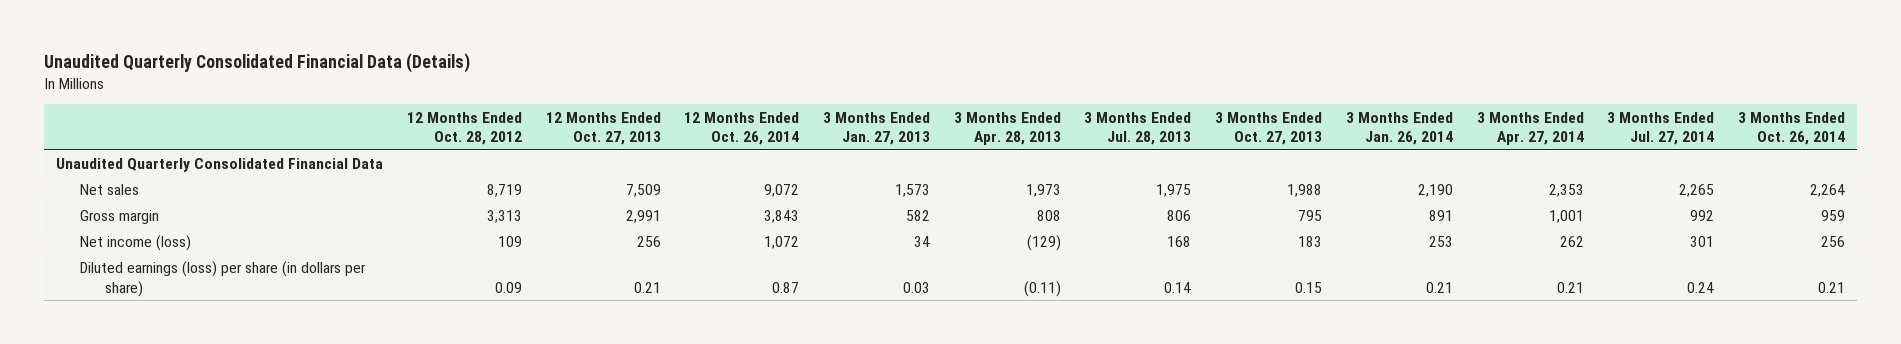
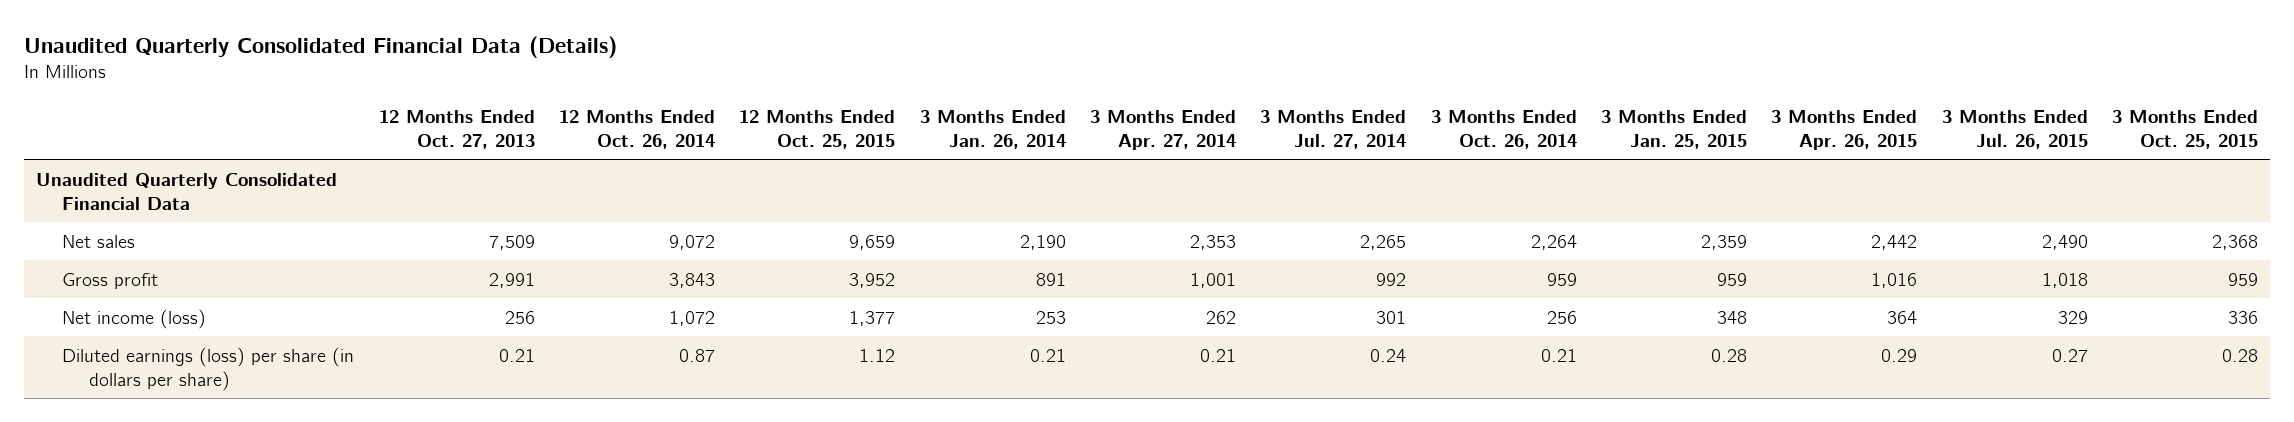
- | 12 Months Ended Oct. 28, 2012 | 12 Months Ended Oct. 27, 2013 | 12 Months Ended Oct. 26, 2014 | 3 Months Ended Jan. 27, 2013 | 3 Months Ended Apr. 28, 2013 | 3 Months Ended Jul. 28, 2013 | 3 Months Ended Oct. 27, 2013 | 3 Months Ended Jan. 26, 2014 | 3 Months Ended Apr. 27, 2014 | 3 Months Ended Jul. 27, 2014 | 3 Months Ended Oct. 26, 2014
+ | 12 Months Ended Oct. 27, 2013 | 12 Months Ended Oct. 26, 2014 | 12 Months Ended Oct. 25, 2015 | 3 Months Ended Jan. 26, 2014 | 3 Months Ended Apr. 27, 2014 | 3 Months Ended Jul. 27, 2014 | 3 Months Ended Oct. 26, 2014 | 3 Months Ended Jan. 25, 2015 | 3 Months Ended Apr. 26, 2015 | 3 Months Ended Jul. 26, 2015 | 3 Months Ended Oct. 25, 2015
- Gross margin | 3,313 | 2,991 | 3,843 | 582 | 808 | 806 | 795 | 891 | 1,001 | 992 | 959
+ Gross profit | 2,991 | 3,843 | 3,952 | 891 | 1,001 | 992 | 959 | 959 | 1,016 | 1,018 | 959

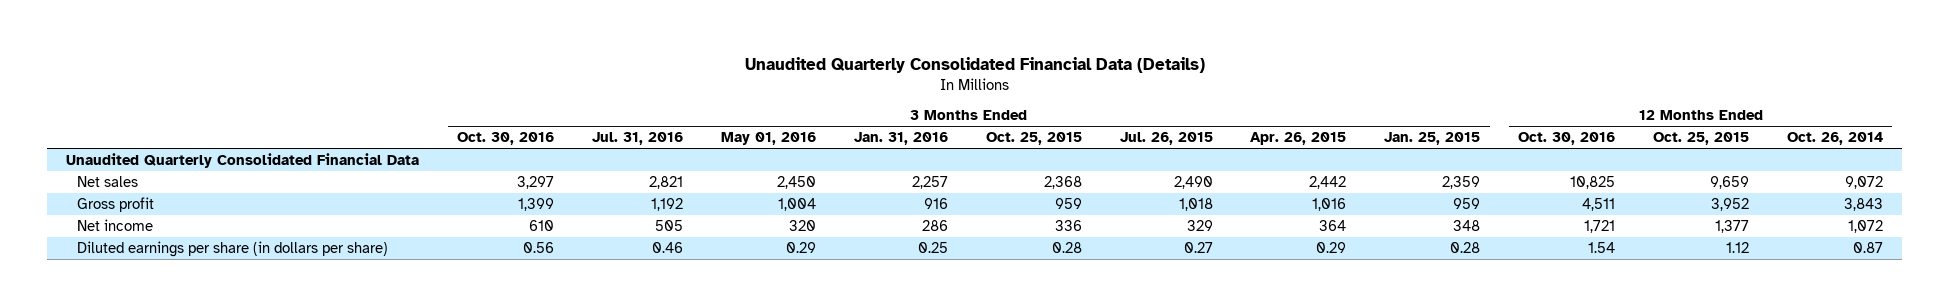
- | 12 Months Ended Oct. 27, 2013 | 12 Months Ended Oct. 26, 2014 | 12 Months Ended Oct. 25, 2015 | 3 Months Ended Jan. 26, 2014 | 3 Months Ended Apr. 27, 2014 | 3 Months Ended Jul. 27, 2014 | 3 Months Ended Oct. 26, 2014 | 3 Months Ended Jan. 25, 2015 | 3 Months Ended Apr. 26, 2015 | 3 Months Ended Jul. 26, 2015 | 3 Months Ended Oct. 25, 2015
+ | 3 Months Ended Oct. 30, 2016 | 3 Months Ended Jul. 31, 2016 | 3 Months Ended May 01, 2016 | 3 Months Ended Jan. 31, 2016 | 3 Months Ended Oct. 25, 2015 | 3 Months Ended Jul. 26, 2015 | 3 Months Ended Apr. 26, 2015 | 3 Months Ended Jan. 25, 2015 | 12 Months Ended Oct. 30, 2016 | 12 Months Ended Oct. 25, 2015 | 12 Months Ended Oct. 26, 2014
- Net income (loss) | 256 | 1,072 | 1,377 | 253 | 262 | 301 | 256 | 348 | 364 | 329 | 336
- Diluted earnings (loss) per share (in dollars per share) | 0.21 | 0.87 | 1.12 | 0.21 | 0.21 | 0.24 | 0.21 | 0.28 | 0.29 | 0.27 | 0.28
+ Net income | 610 | 505 | 320 | 286 | 336 | 329 | 364 | 348 | 1,721 | 1,377 | 1,072
+ Diluted earnings per share (in dollars per share) | 0.56 | 0.46 | 0.29 | 0.25 | 0.28 | 0.27 | 0.29 | 0.28 | 1.54 | 1.12 | 0.87

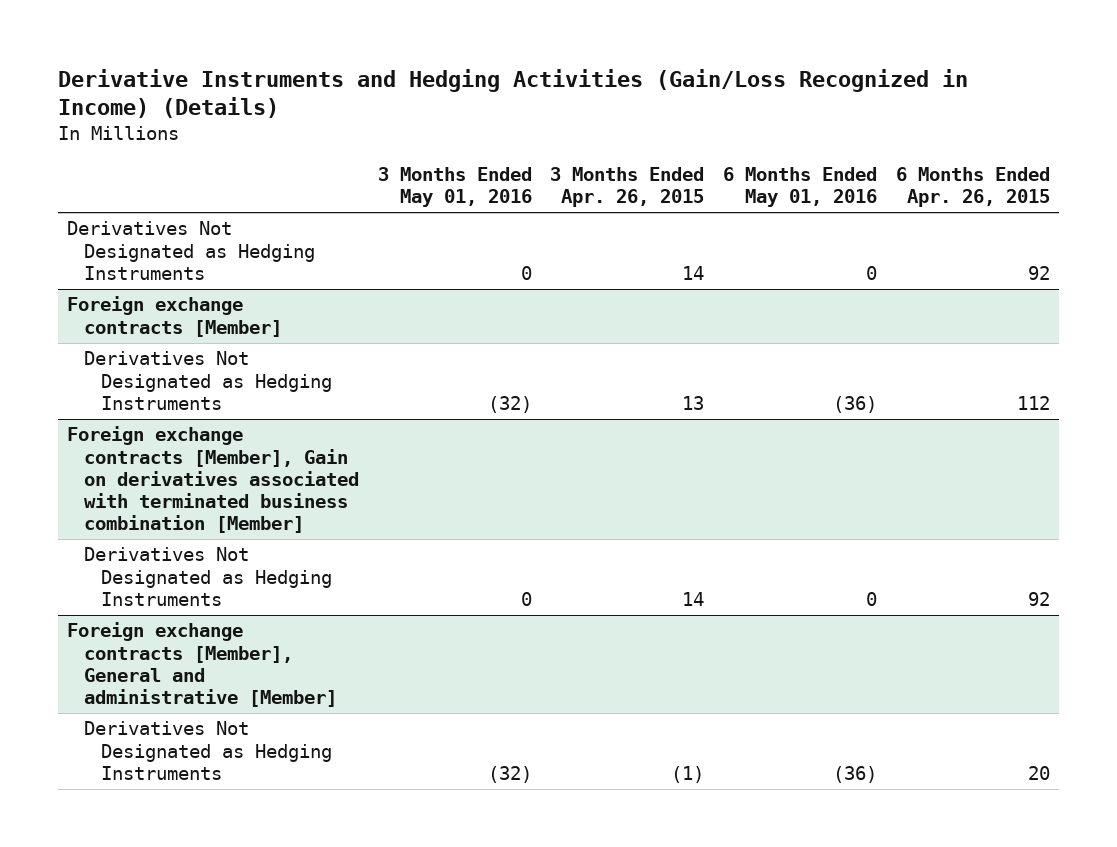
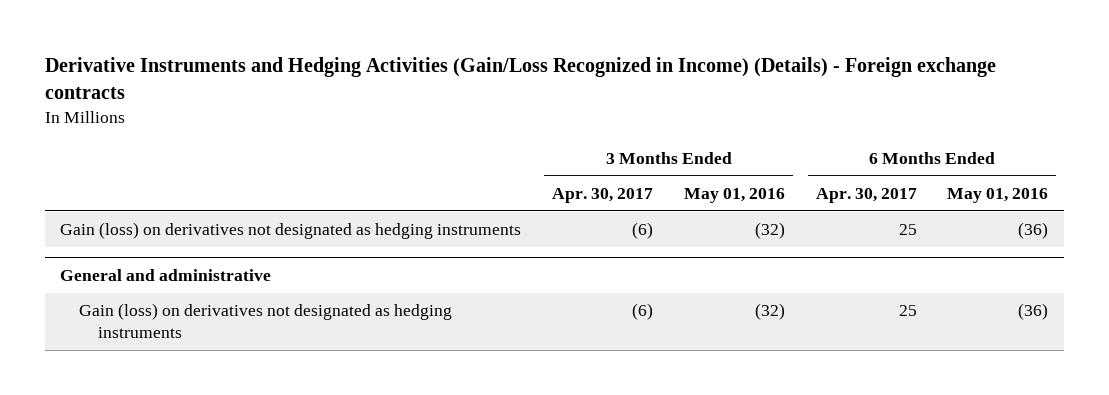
- Derivative Instruments and Hedging Activities (Gain/Loss Recognized in Income) (Details)
+ Derivative Instruments and Hedging Activities (Gain/Loss Recognized in Income) (Details) - Foreign exchange contracts
- | 3 Months Ended May 01, 2016 | 3 Months Ended Apr. 26, 2015 | 6 Months Ended May 01, 2016 | 6 Months Ended Apr. 26, 2015
+ | 3 Months Ended Apr. 30, 2017 | 3 Months Ended May 01, 2016 | 6 Months Ended Apr. 30, 2017 | 6 Months Ended May 01, 2016
- Derivatives Not Designated as Hedging Instruments | 0 | 14 | 0 | 92
- Foreign exchange contracts [Member]
- Derivatives Not Designated as Hedging Instruments | (32) | 13 | (36) | 112
- Foreign exchange contracts [Member], Gain on derivatives associated with terminated business combination [Member]
- Derivatives Not Designated as Hedging Instruments | 0 | 14 | 0 | 92
- Foreign exchange contracts [Member], General and administrative [Member]
- Derivatives Not Designated as Hedging Instruments | (32) | (1) | (36) | 20
+ Gain (loss) on derivatives not designated as hedging instruments | (6) | (32) | 25 | (36)
+ General and administrative
+ Gain (loss) on derivatives not designated as hedging instruments | (6) | (32) | 25 | (36)

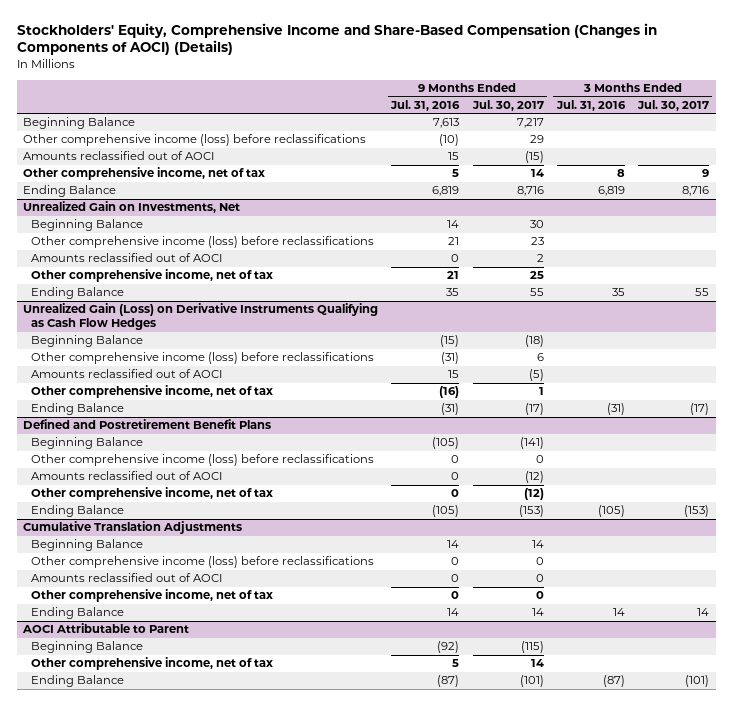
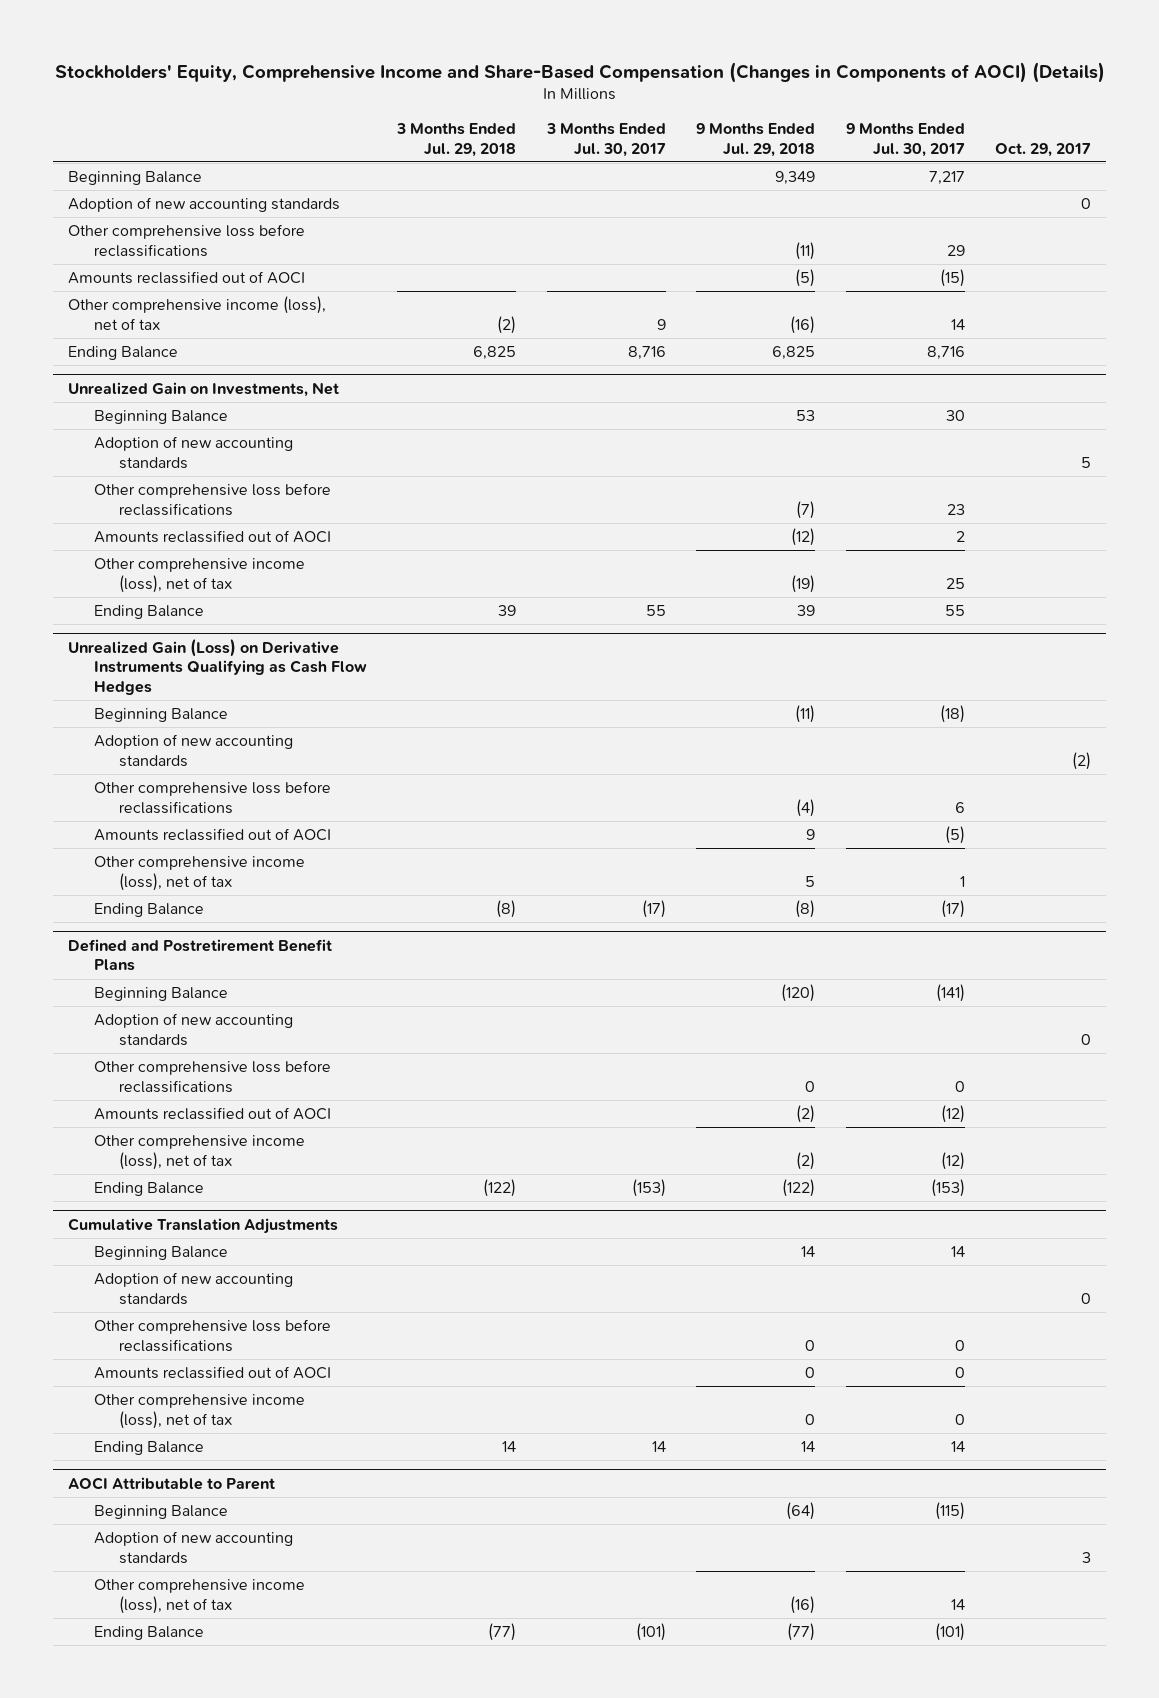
- | 9 Months Ended Jul. 31, 2016 | 9 Months Ended Jul. 30, 2017 | 3 Months Ended Jul. 31, 2016 | 3 Months Ended Jul. 30, 2017
+ | 3 Months Ended Jul. 29, 2018 | 3 Months Ended Jul. 30, 2017 | 9 Months Ended Jul. 29, 2018 | 9 Months Ended Jul. 30, 2017 | Oct. 29, 2017
- Other comprehensive income (loss) before reclassifications | (10) | 29 | |
+ Adoption of new accounting standards | | | | | 0
+ Other comprehensive loss before reclassifications | | | (11) | 29 |
- Other comprehensive income, net of tax | 5 | 14 | 8 | 9
+ Other comprehensive income (loss), net of tax | (2) | 9 | (16) | 14 |
@ Unrealized Gain on Investments, Net
- Other comprehensive income (loss) before reclassifications | 21 | 23 | |
+ Adoption of new accounting standards | | | | | 5
+ Other comprehensive loss before reclassifications | | | (7) | 23 |
- Other comprehensive income, net of tax | 21 | 25 | |
+ Other comprehensive income (loss), net of tax | | | (19) | 25 |
@ Unrealized Gain (Loss) on Derivative Instruments Qualifying as Cash Flow Hedges
- Other comprehensive income (loss) before reclassifications | (31) | 6 | |
+ Adoption of new accounting standards | | | | | (2)
+ Other comprehensive loss before reclassifications | | | (4) | 6 |
- Other comprehensive income, net of tax | (16) | 1 | |
+ Other comprehensive income (loss), net of tax | | | 5 | 1 |
@ Defined and Postretirement Benefit Plans
- Other comprehensive income (loss) before reclassifications | 0 | 0 | |
+ Adoption of new accounting standards | | | | | 0
+ Other comprehensive loss before reclassifications | | | 0 | 0 |
- Other comprehensive income, net of tax | 0 | (12) | |
+ Other comprehensive income (loss), net of tax | | | (2) | (12) |
@ Cumulative Translation Adjustments
- Other comprehensive income (loss) before reclassifications | 0 | 0 | |
+ Adoption of new accounting standards | | | | | 0
+ Other comprehensive loss before reclassifications | | | 0 | 0 |
- Other comprehensive income, net of tax | 0 | 0 | |
+ Other comprehensive income (loss), net of tax | | | 0 | 0 |
@ AOCI Attributable to Parent
- Other comprehensive income, net of tax | 5 | 14 | |
+ Adoption of new accounting standards | | | | | 3
+ Other comprehensive income (loss), net of tax | | | (16) | 14 |

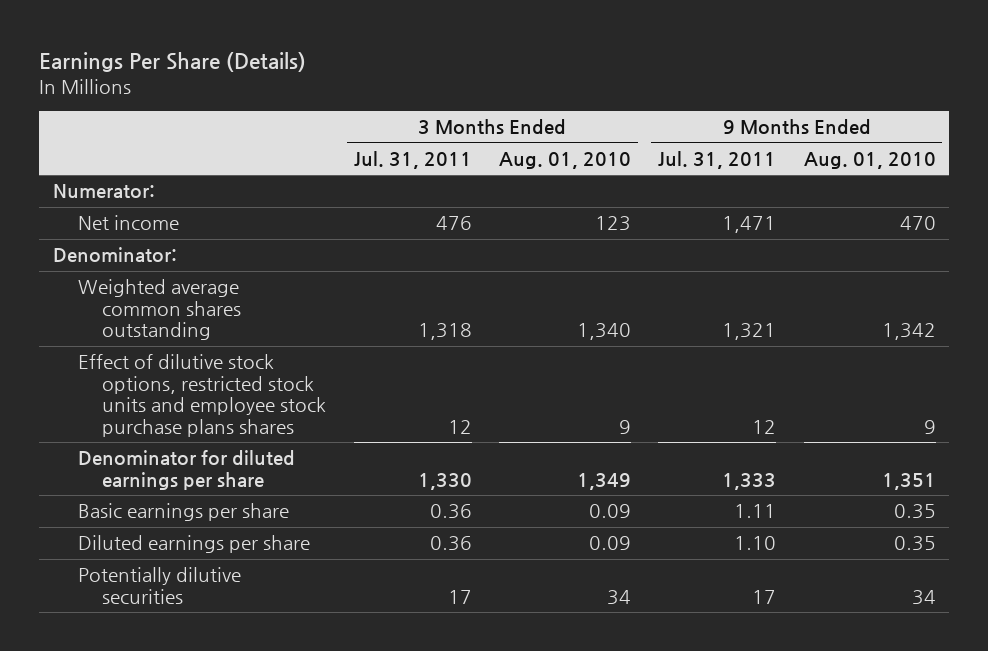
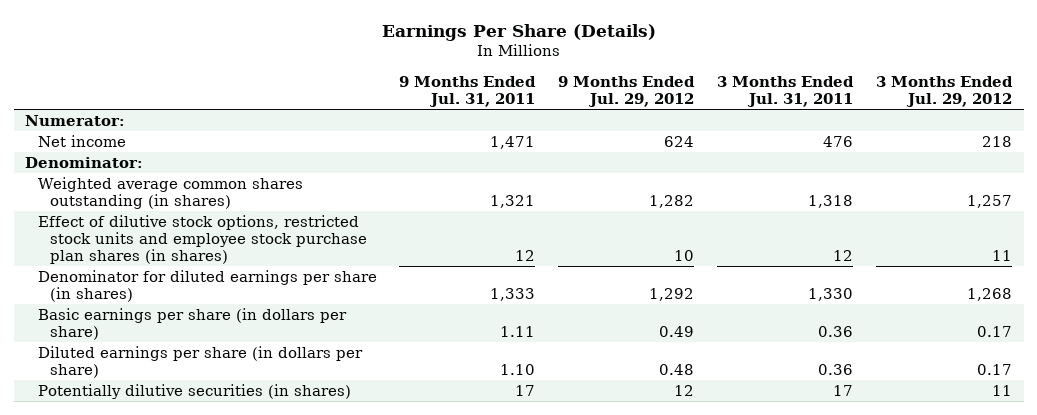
- | 3 Months Ended Jul. 31, 2011 | 3 Months Ended Aug. 01, 2010 | 9 Months Ended Jul. 31, 2011 | 9 Months Ended Aug. 01, 2010
+ | 9 Months Ended Jul. 31, 2011 | 9 Months Ended Jul. 29, 2012 | 3 Months Ended Jul. 31, 2011 | 3 Months Ended Jul. 29, 2012
- Weighted average common shares outstanding | 1,318 | 1,340 | 1,321 | 1,342
- Effect of dilutive stock options, restricted stock units and employee stock purchase plans shares | 12 | 9 | 12 | 9
- Denominator for diluted earnings per share | 1,330 | 1,349 | 1,333 | 1,351
- Basic earnings per share | 0.36 | 0.09 | 1.11 | 0.35
- Diluted earnings per share | 0.36 | 0.09 | 1.10 | 0.35
- Potentially dilutive securities | 17 | 34 | 17 | 34
+ Weighted average common shares outstanding (in shares) | 1,321 | 1,282 | 1,318 | 1,257
+ Effect of dilutive stock options, restricted stock units and employee stock purchase plan shares (in shares) | 12 | 10 | 12 | 11
+ Denominator for diluted earnings per share (in shares) | 1,333 | 1,292 | 1,330 | 1,268
+ Basic earnings per share (in dollars per share) | 1.11 | 0.49 | 0.36 | 0.17
+ Diluted earnings per share (in dollars per share) | 1.10 | 0.48 | 0.36 | 0.17
+ Potentially dilutive securities (in shares) | 17 | 12 | 17 | 11

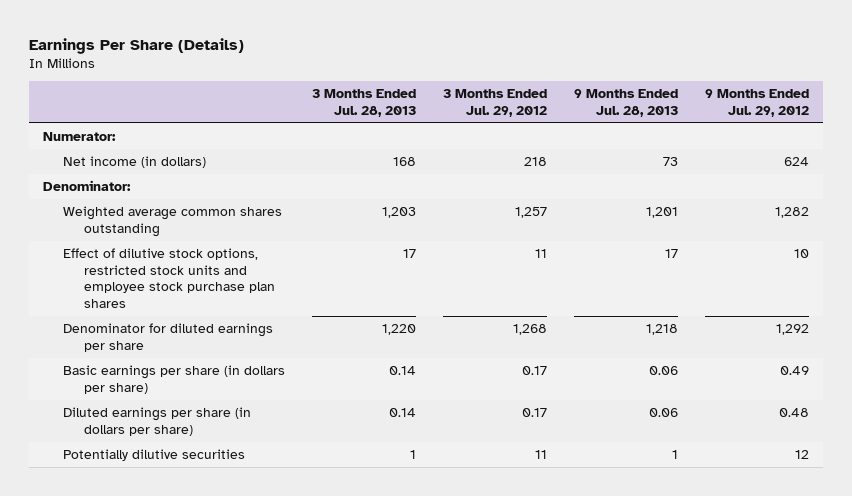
- | 9 Months Ended Jul. 31, 2011 | 9 Months Ended Jul. 29, 2012 | 3 Months Ended Jul. 31, 2011 | 3 Months Ended Jul. 29, 2012
+ | 3 Months Ended Jul. 28, 2013 | 3 Months Ended Jul. 29, 2012 | 9 Months Ended Jul. 28, 2013 | 9 Months Ended Jul. 29, 2012
- Net income | 1,471 | 624 | 476 | 218
+ Net income (in dollars) | 168 | 218 | 73 | 624
- Weighted average common shares outstanding (in shares) | 1,321 | 1,282 | 1,318 | 1,257
- Effect of dilutive stock options, restricted stock units and employee stock purchase plan shares (in shares) | 12 | 10 | 12 | 11
- Denominator for diluted earnings per share (in shares) | 1,333 | 1,292 | 1,330 | 1,268
+ Weighted average common shares outstanding | 1,203 | 1,257 | 1,201 | 1,282
+ Effect of dilutive stock options, restricted stock units and employee stock purchase plan shares | 17 | 11 | 17 | 10
+ Denominator for diluted earnings per share | 1,220 | 1,268 | 1,218 | 1,292
- Potentially dilutive securities (in shares) | 17 | 12 | 17 | 11
+ Potentially dilutive securities | 1 | 11 | 1 | 12

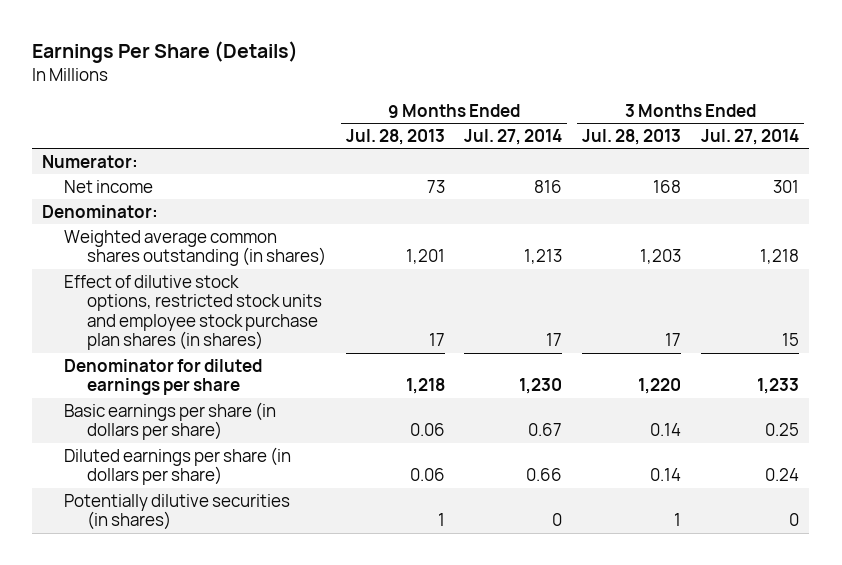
- | 3 Months Ended Jul. 28, 2013 | 3 Months Ended Jul. 29, 2012 | 9 Months Ended Jul. 28, 2013 | 9 Months Ended Jul. 29, 2012
+ | 9 Months Ended Jul. 28, 2013 | 9 Months Ended Jul. 27, 2014 | 3 Months Ended Jul. 28, 2013 | 3 Months Ended Jul. 27, 2014
- Net income (in dollars) | 168 | 218 | 73 | 624
+ Net income | 73 | 816 | 168 | 301
- Weighted average common shares outstanding | 1,203 | 1,257 | 1,201 | 1,282
- Effect of dilutive stock options, restricted stock units and employee stock purchase plan shares | 17 | 11 | 17 | 10
+ Weighted average common shares outstanding (in shares) | 1,201 | 1,213 | 1,203 | 1,218
+ Effect of dilutive stock options, restricted stock units and employee stock purchase plan shares (in shares) | 17 | 17 | 17 | 15
- Potentially dilutive securities | 1 | 11 | 1 | 12
+ Potentially dilutive securities (in shares) | 1 | 0 | 1 | 0

